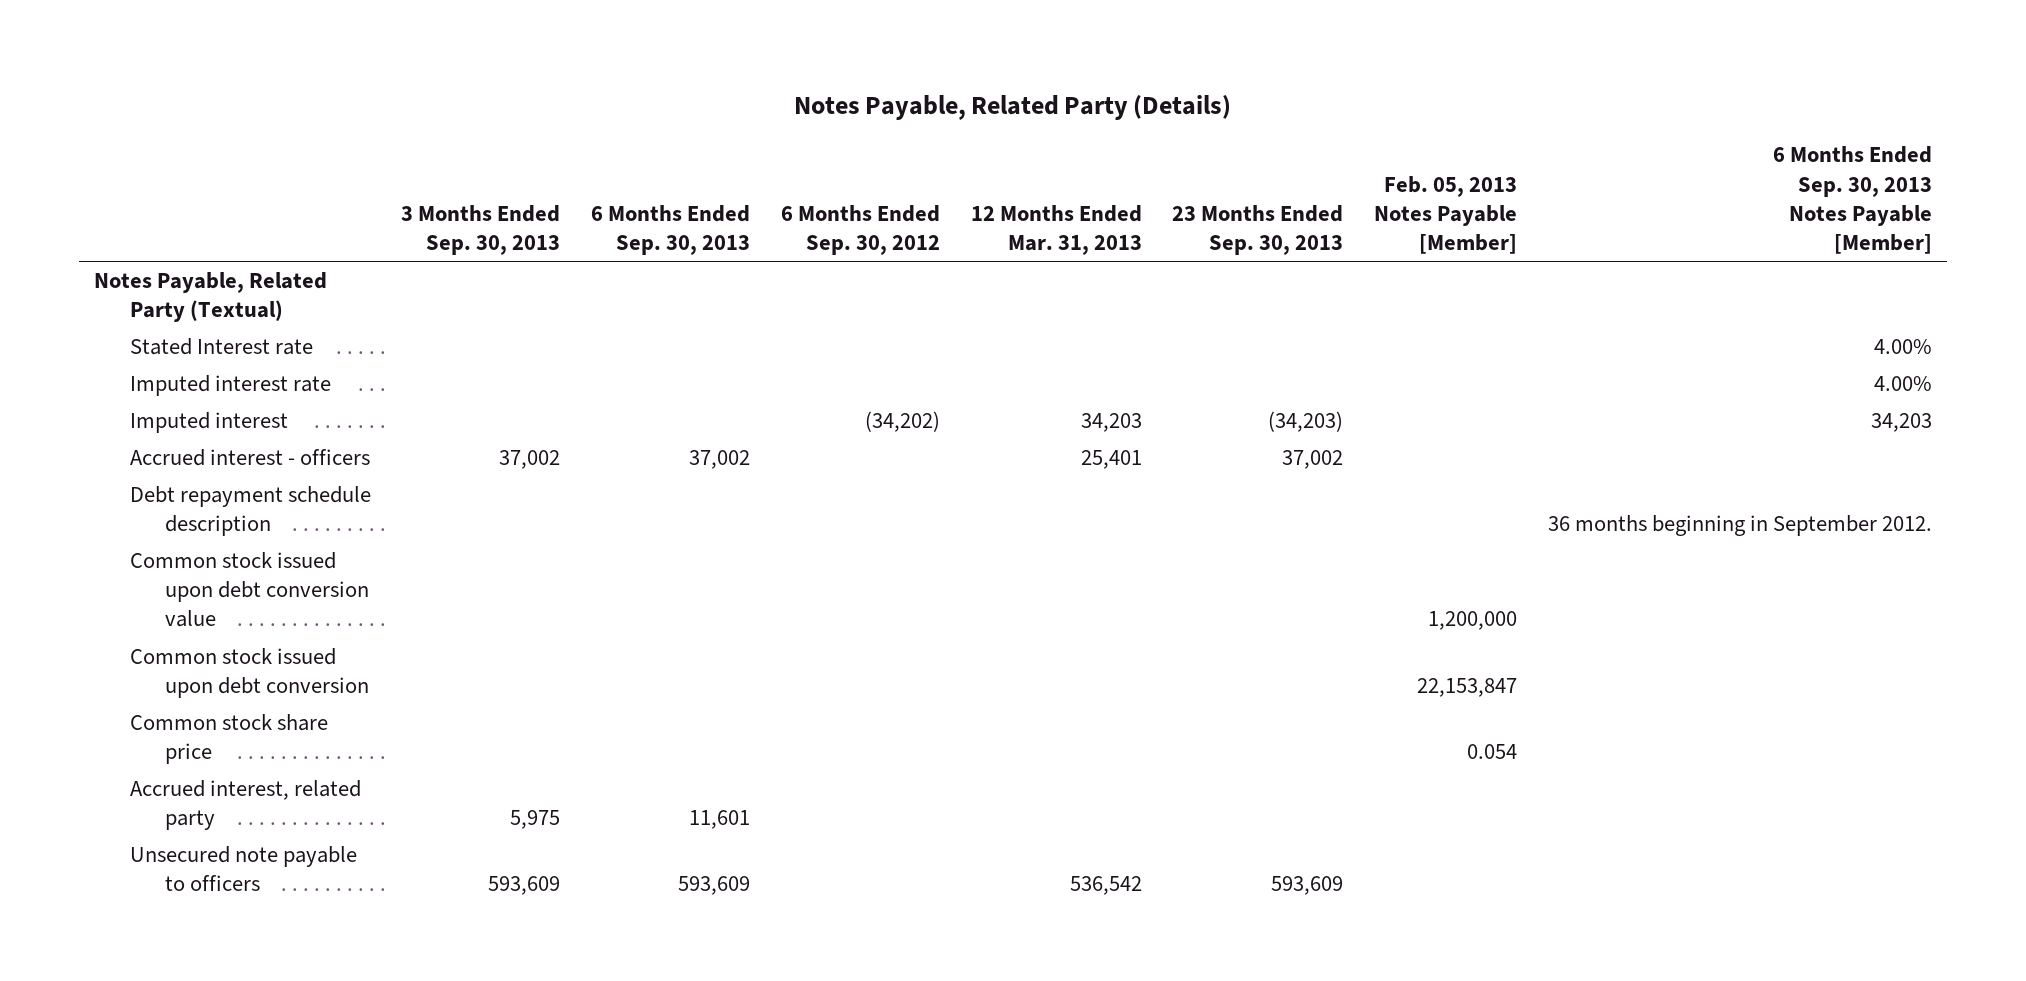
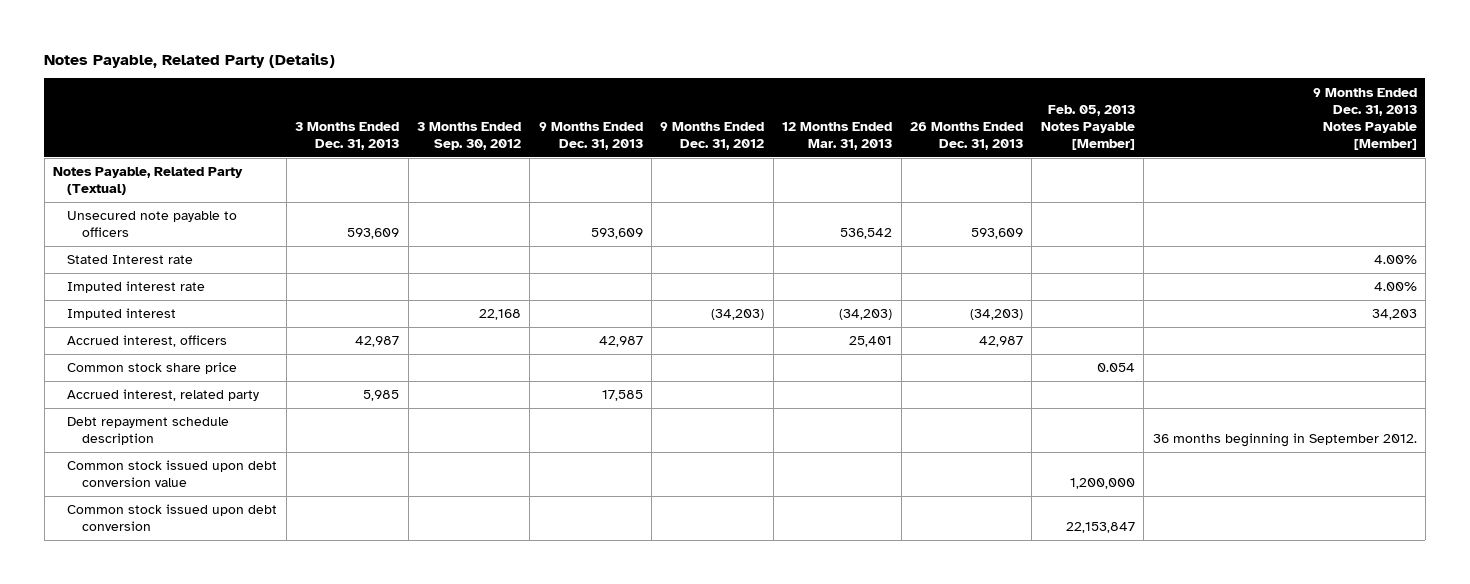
- | 3 Months Ended Sep. 30, 2013 | 6 Months Ended Sep. 30, 2013 | 6 Months Ended Sep. 30, 2012 | 12 Months Ended Mar. 31, 2013 | 23 Months Ended Sep. 30, 2013 | Feb. 05, 2013 Notes Payable [Member] | 6 Months Ended Sep. 30, 2013 Notes Payable [Member]
+ | 3 Months Ended Dec. 31, 2013 | 3 Months Ended Sep. 30, 2012 | 9 Months Ended Dec. 31, 2013 | 9 Months Ended Dec. 31, 2012 | 12 Months Ended Mar. 31, 2013 | 26 Months Ended Dec. 31, 2013 | Feb. 05, 2013 Notes Payable [Member] | 9 Months Ended Dec. 31, 2013 Notes Payable [Member]
moved up: Unsecured note payable to officers | 593,609 | | 593,609 | | 536,542 | 593,609 | |
- Imputed interest | | | (34,202) | 34,203 | (34,203) | | 34,203
- Accrued interest - officers | 37,002 | 37,002 | | 25,401 | 37,002 | |
+ Imputed interest | | 22,168 | | (34,203) | (34,203) | (34,203) | | 34,203
+ Accrued interest, officers | 42,987 | | 42,987 | | 25,401 | 42,987 | |
moved up: Common stock share price | | | | | | | 0.054 |
moved up: Accrued interest, related party | 5,985 | | 17,585 | | | | |

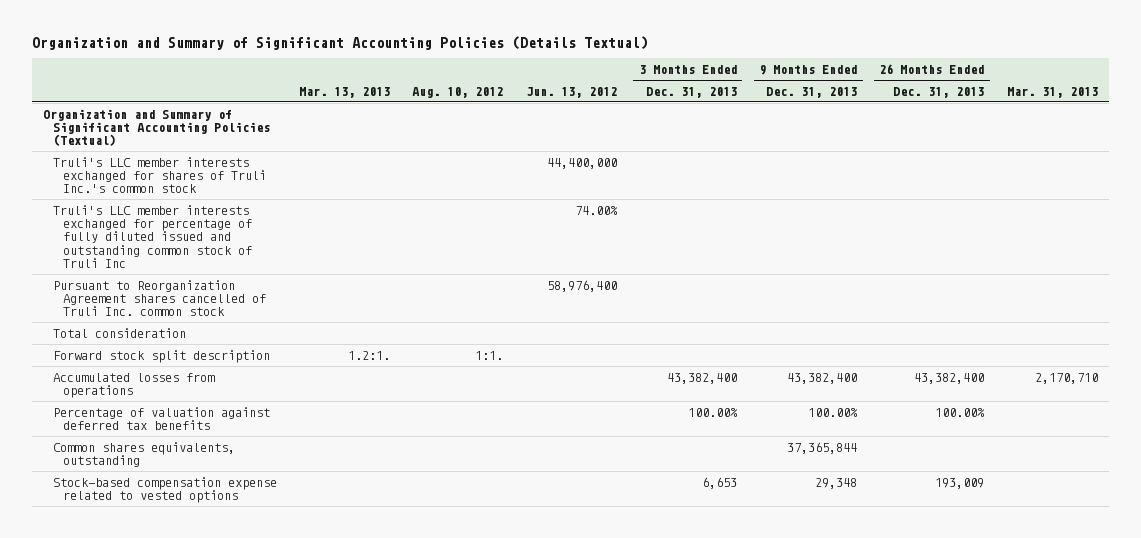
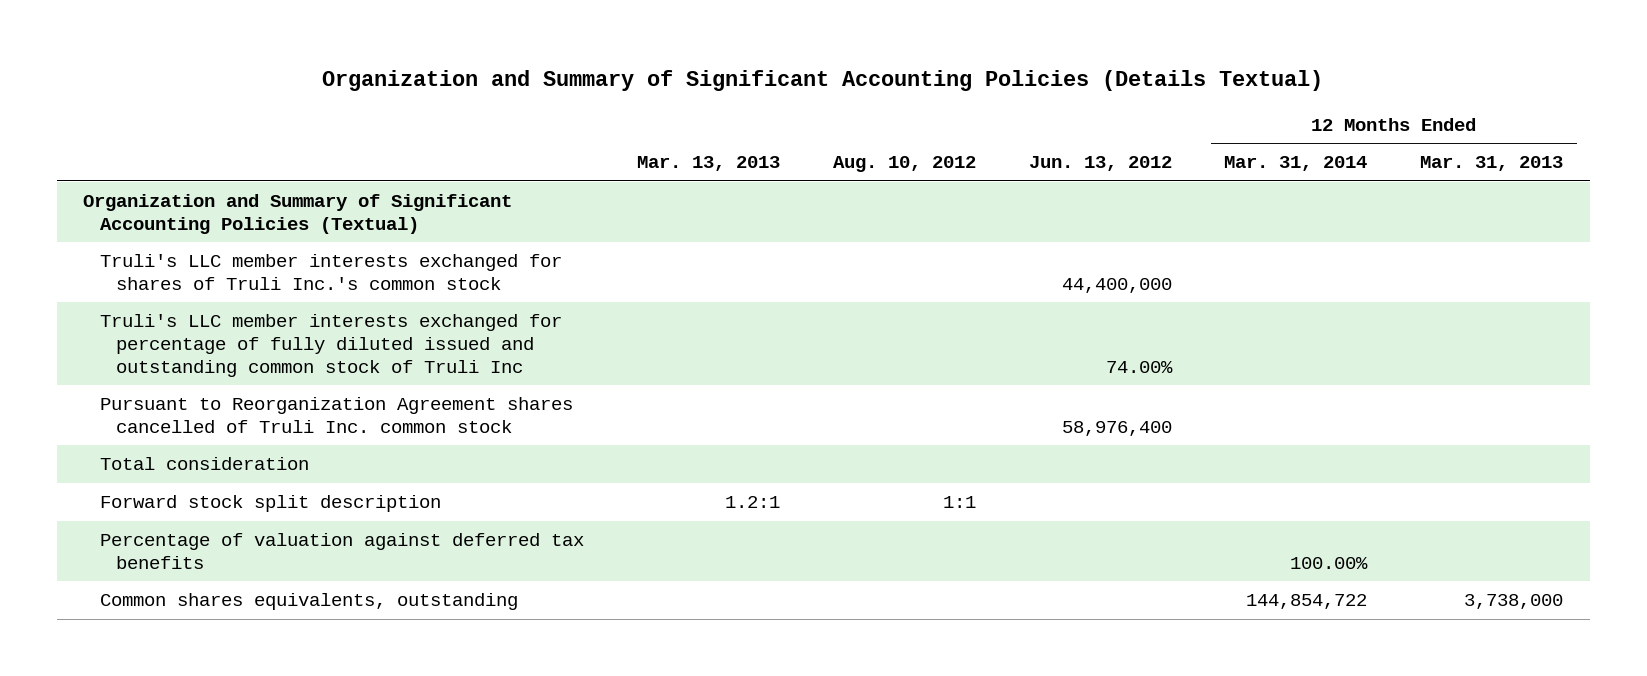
- | Mar. 13, 2013 | Aug. 10, 2012 | Jun. 13, 2012 | 3 Months Ended Dec. 31, 2013 | 9 Months Ended Dec. 31, 2013 | 26 Months Ended Dec. 31, 2013 | Mar. 31, 2013
+ | Mar. 13, 2013 | Aug. 10, 2012 | Jun. 13, 2012 | 12 Months Ended Mar. 31, 2014 | 12 Months Ended Mar. 31, 2013
- Forward stock split description | 1.2:1. | 1:1. | | | | |
- Accumulated losses from operations | | | | 43,382,400 | 43,382,400 | 43,382,400 | 2,170,710
+ Forward stock split description | 1.2:1 | 1:1 | | |
- Stock-based compensation expense related to vested options | | | | 6,653 | 29,348 | 193,009 |

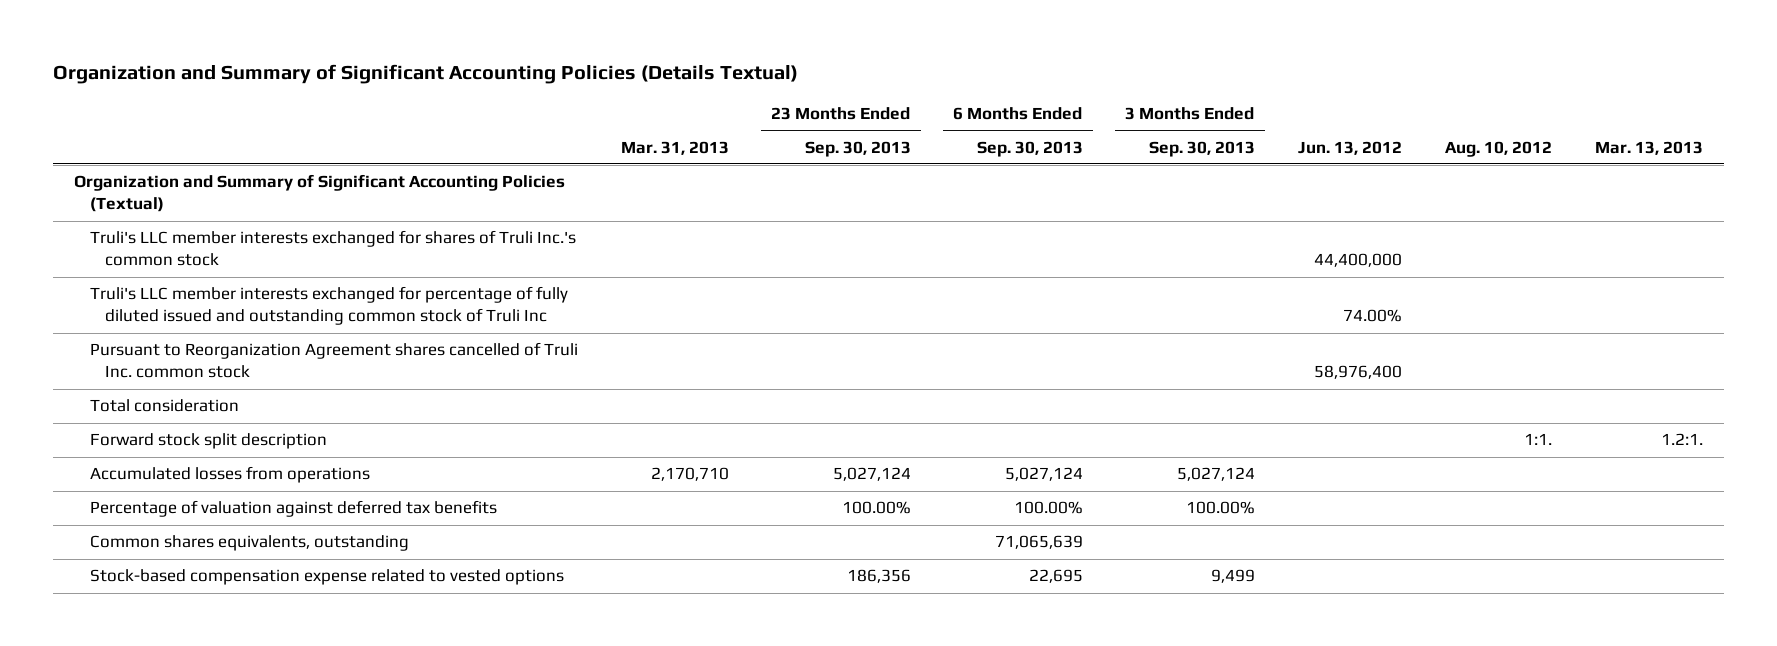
- | Mar. 13, 2013 | Aug. 10, 2012 | Jun. 13, 2012 | 12 Months Ended Mar. 31, 2014 | 12 Months Ended Mar. 31, 2013
+ | Mar. 31, 2013 | 23 Months Ended Sep. 30, 2013 | 6 Months Ended Sep. 30, 2013 | 3 Months Ended Sep. 30, 2013 | Jun. 13, 2012 | Aug. 10, 2012 | Mar. 13, 2013
- Forward stock split description | 1.2:1 | 1:1 | | |
+ Forward stock split description | | | | | | 1:1. | 1.2:1.
+ Accumulated losses from operations | 2,170,710 | 5,027,124 | 5,027,124 | 5,027,124 | | |
+ Stock-based compensation expense related to vested options | | 186,356 | 22,695 | 9,499 | | |

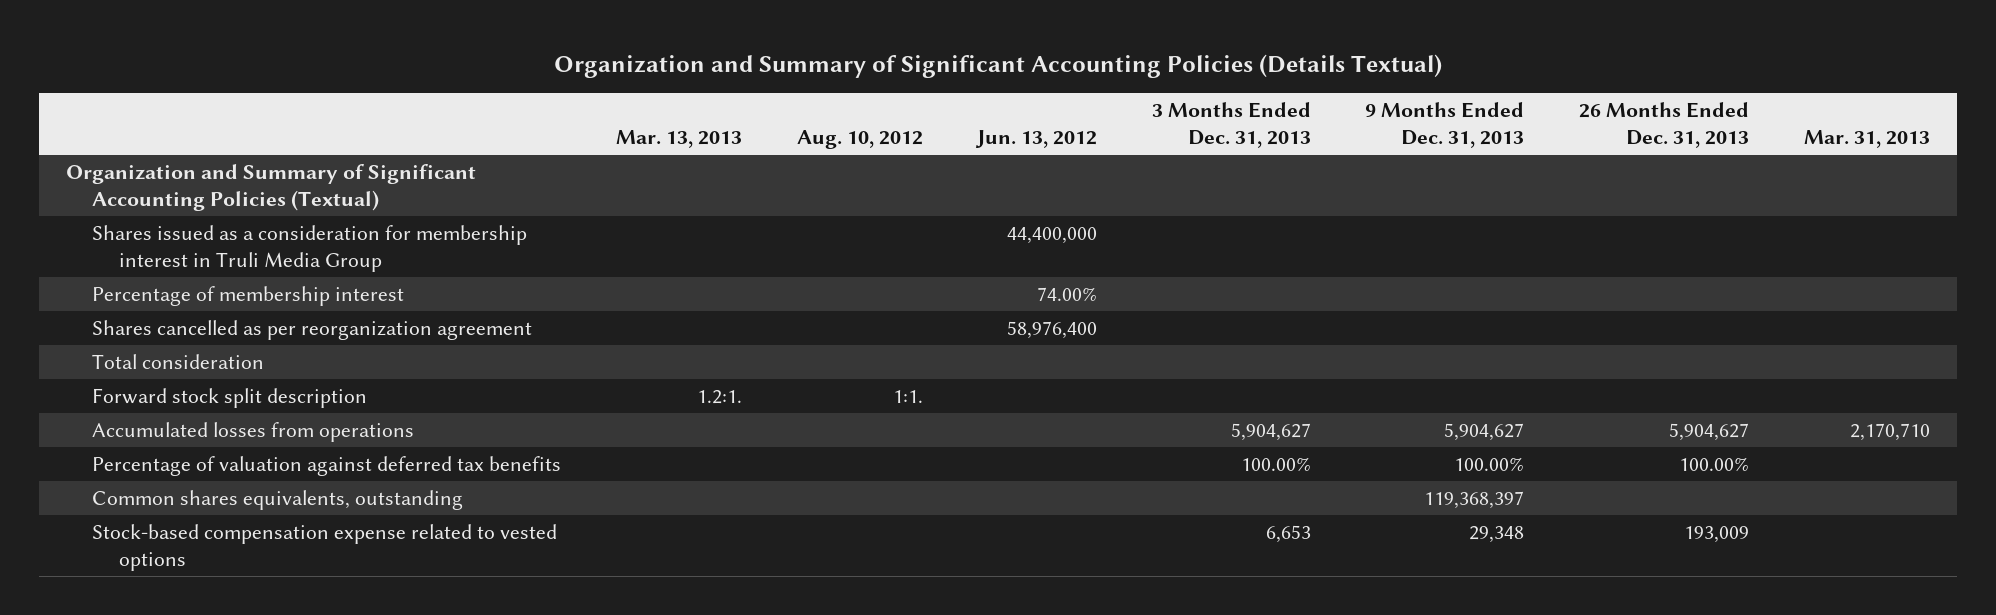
- | Mar. 31, 2013 | 23 Months Ended Sep. 30, 2013 | 6 Months Ended Sep. 30, 2013 | 3 Months Ended Sep. 30, 2013 | Jun. 13, 2012 | Aug. 10, 2012 | Mar. 13, 2013
+ | Mar. 13, 2013 | Aug. 10, 2012 | Jun. 13, 2012 | 3 Months Ended Dec. 31, 2013 | 9 Months Ended Dec. 31, 2013 | 26 Months Ended Dec. 31, 2013 | Mar. 31, 2013
- Truli's LLC member interests exchanged for shares of Truli Inc.'s common stock | | | | | 44,400,000 | |
- Truli's LLC member interests exchanged for percentage of fully diluted issued and outstanding common stock of Truli Inc | | | | | 74.00% | |
- Pursuant to Reorganization Agreement shares cancelled of Truli Inc. common stock | | | | | 58,976,400 | |
+ Shares issued as a consideration for membership interest in Truli Media Group | | | 44,400,000 | | | |
+ Percentage of membership interest | | | 74.00% | | | |
+ Shares cancelled as per reorganization agreement | | | 58,976,400 | | | |

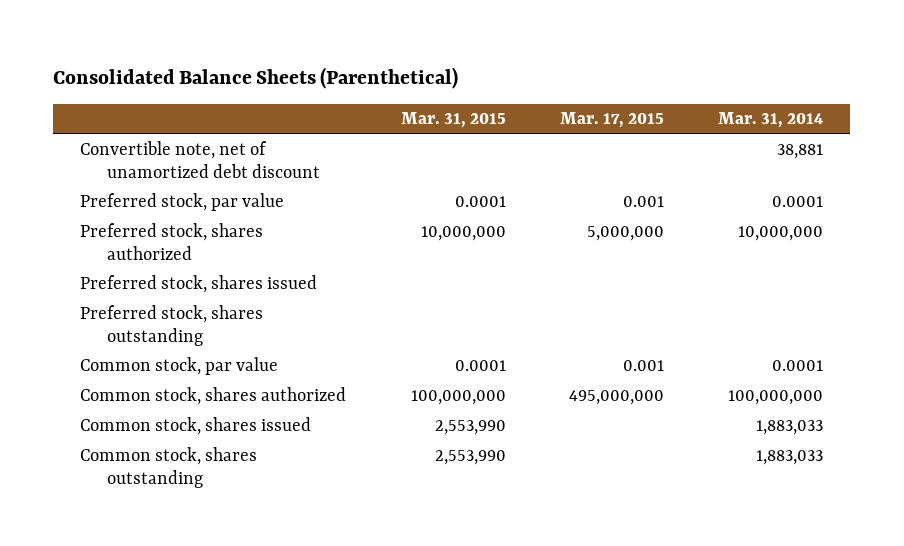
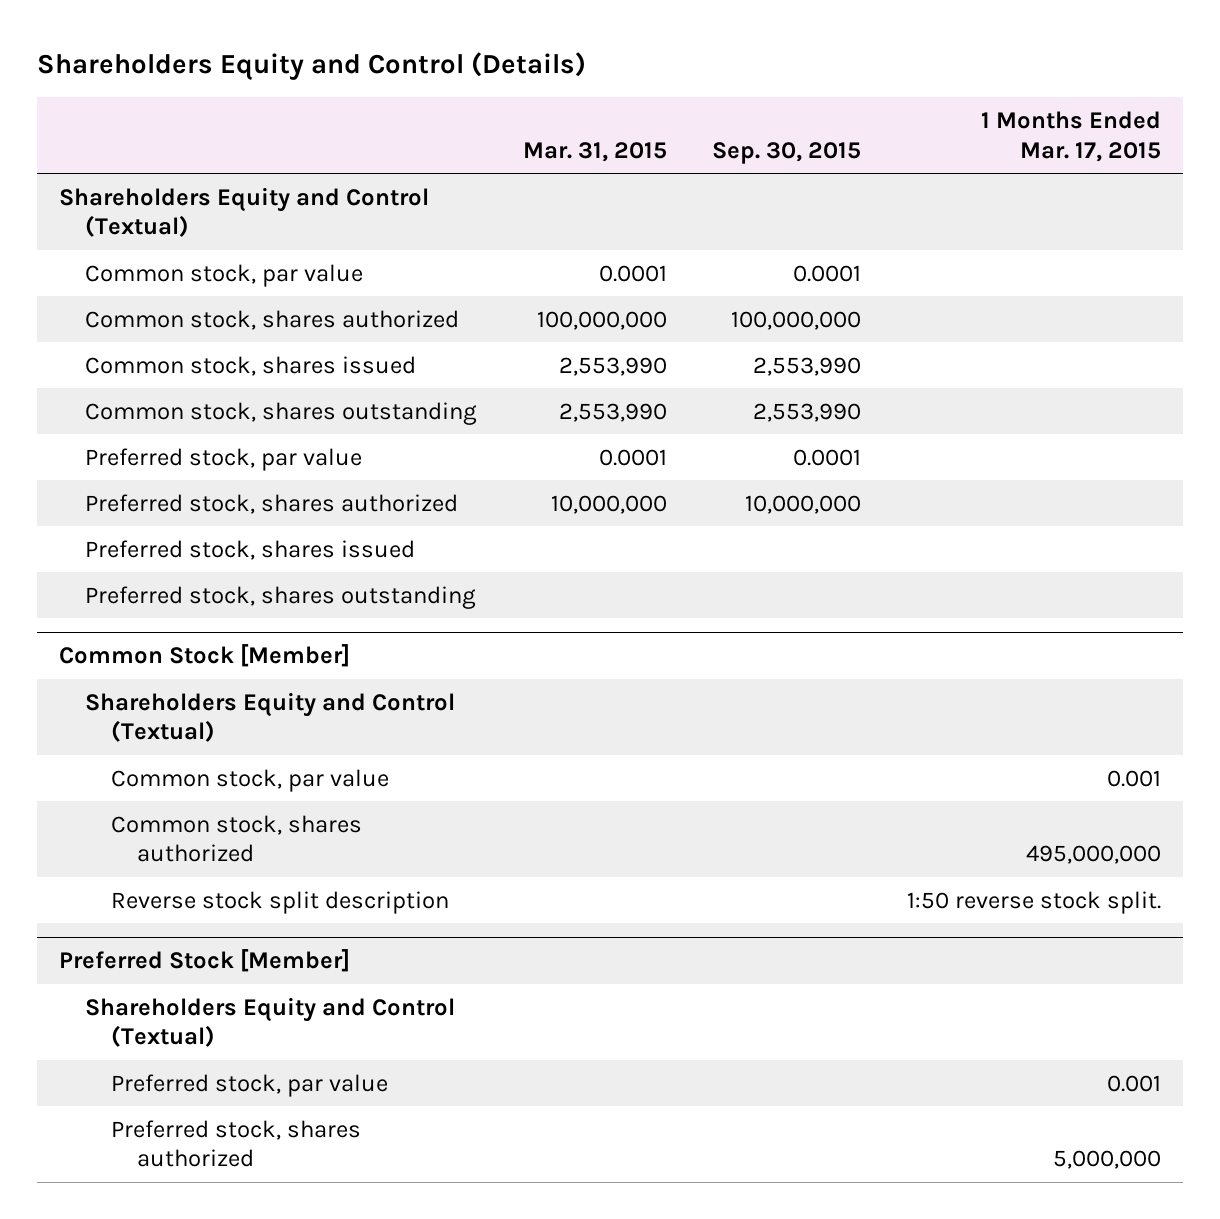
- Consolidated Balance Sheets (Parenthetical)
+ Shareholders Equity and Control (Details)
- | Mar. 31, 2015 | Mar. 17, 2015 | Mar. 31, 2014
+ | Mar. 31, 2015 | Sep. 30, 2015 | 1 Months Ended Mar. 17, 2015
- Convertible note, net of unamortized debt discount | | | 38,881
+ Shareholders Equity and Control (Textual)
moved down: Preferred stock, par value | 0.0001 | 0.0001 |
moved down: Preferred stock, shares authorized | 10,000,000 | 10,000,000 |
moved down: Preferred stock, shares issued
moved down: Preferred stock, shares outstanding
+ Common Stock [Member]
+ Shareholders Equity and Control (Textual)
+ Common stock, par value | | | 0.001
+ Common stock, shares authorized | | | 495,000,000
+ Reverse stock split description | | | 1:50 reverse stock split.
+ Preferred Stock [Member]
+ Shareholders Equity and Control (Textual)
+ Preferred stock, par value | | | 0.001
+ Preferred stock, shares authorized | | | 5,000,000

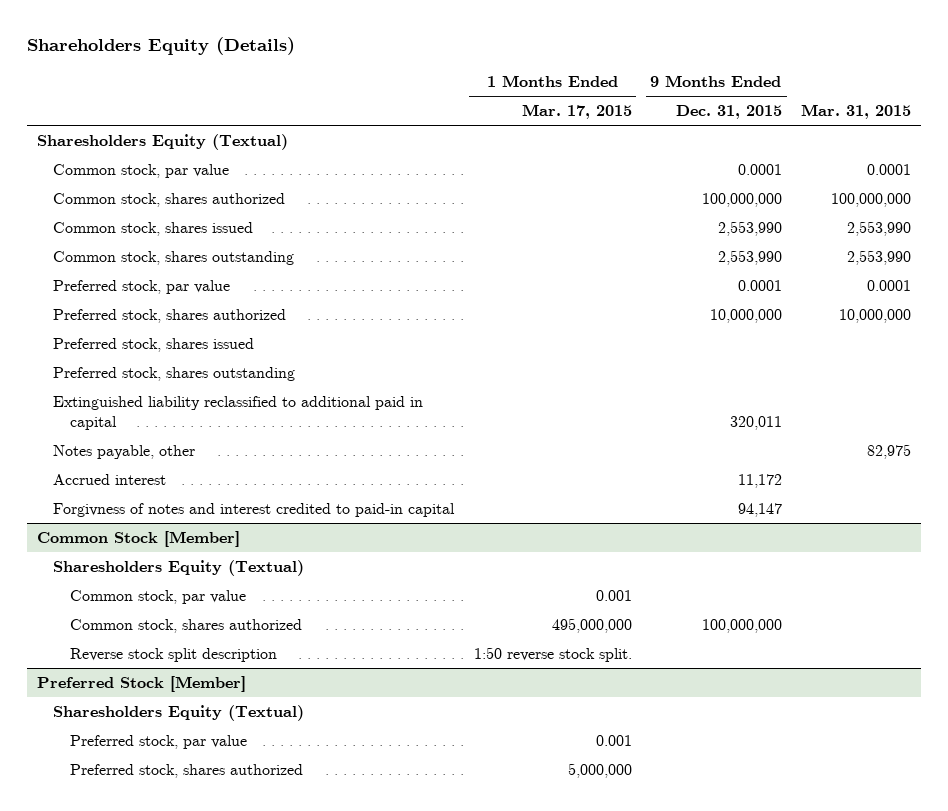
- Shareholders Equity and Control (Details)
+ Shareholders Equity (Details)
- | Mar. 31, 2015 | Sep. 30, 2015 | 1 Months Ended Mar. 17, 2015
+ | 1 Months Ended Mar. 17, 2015 | 9 Months Ended Dec. 31, 2015 | Mar. 31, 2015
- Shareholders Equity and Control (Textual)
+ Sharesholders Equity (Textual)
+ Extinguished liability reclassified to additional paid in capital | | 320,011 |
+ Notes payable, other | | | 82,975
+ Accrued interest | | 11,172 |
+ Forgivness of notes and interest credited to paid-in capital | | 94,147 |
@ Common Stock [Member]
- Shareholders Equity and Control (Textual)
+ Sharesholders Equity (Textual)
@ Preferred Stock [Member]
- Shareholders Equity and Control (Textual)
+ Sharesholders Equity (Textual)

